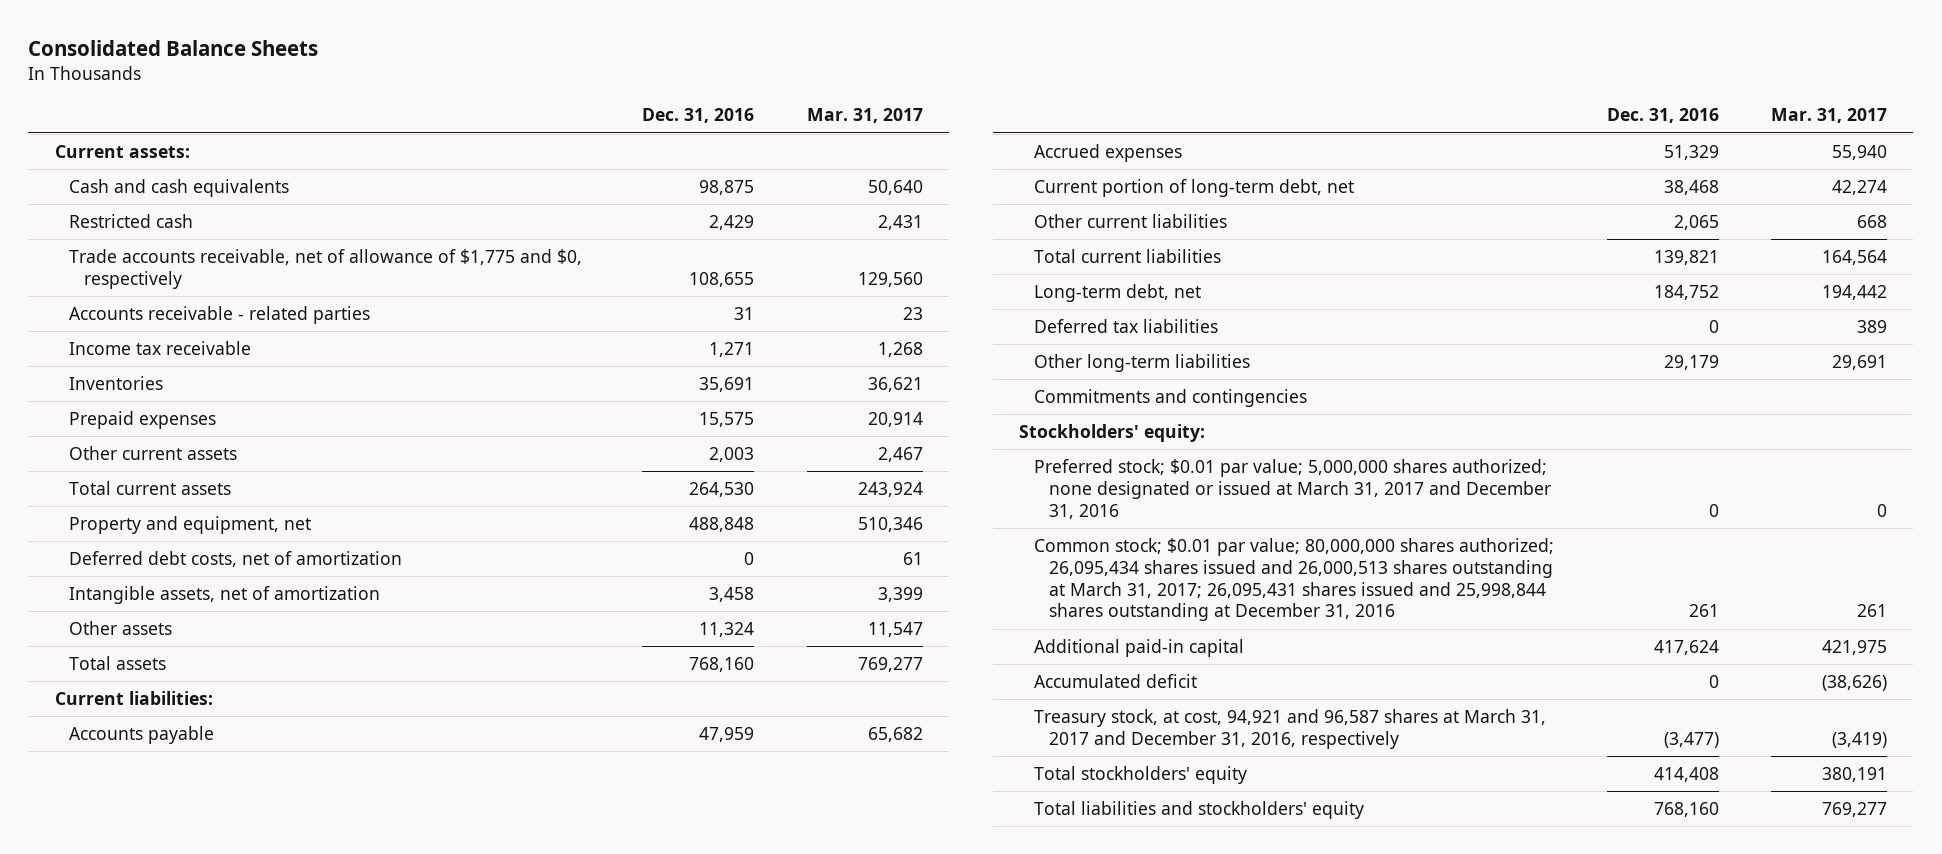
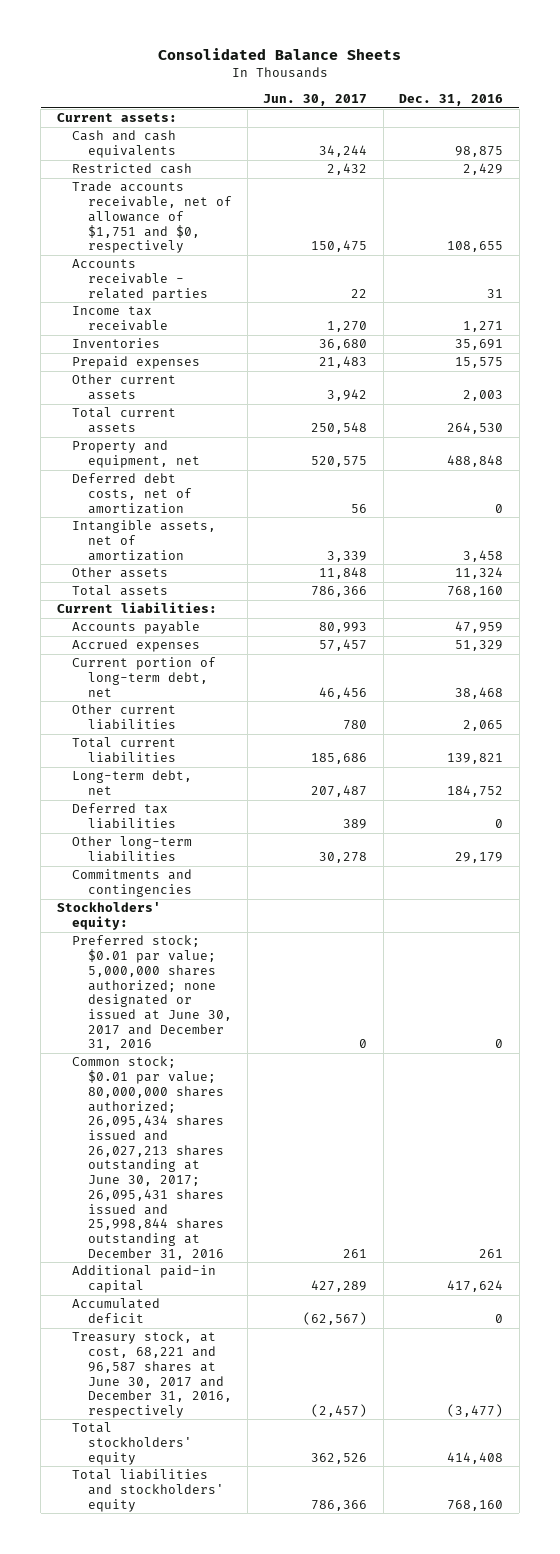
- | Dec. 31, 2016 | Mar. 31, 2017
+ | Jun. 30, 2017 | Dec. 31, 2016
- Trade accounts receivable, net of allowance of $1,775 and $0, respectively | 108,655 | 129,560
+ Trade accounts receivable, net of allowance of $1,751 and $0, respectively | 150,475 | 108,655
- Preferred stock; $0.01 par value; 5,000,000 shares authorized; none designated or issued at March 31, 2017 and December 31, 2016 | 0 | 0
- Common stock; $0.01 par value; 80,000,000 shares authorized; 26,095,434 shares issued and 26,000,513 shares outstanding at March 31, 2017; 26,095,431 shares issued and 25,998,844 shares outstanding at December 31, 2016 | 261 | 261
+ Preferred stock; $0.01 par value; 5,000,000 shares authorized; none designated or issued at June 30, 2017 and December 31, 2016 | 0 | 0
+ Common stock; $0.01 par value; 80,000,000 shares authorized; 26,095,434 shares issued and 26,027,213 shares outstanding at June 30, 2017; 26,095,431 shares issued and 25,998,844 shares outstanding at December 31, 2016 | 261 | 261
- Treasury stock, at cost, 94,921 and 96,587 shares at March 31, 2017 and December 31, 2016, respectively | (3,477) | (3,419)
+ Treasury stock, at cost, 68,221 and 96,587 shares at June 30, 2017 and December 31, 2016, respectively | (2,457) | (3,477)

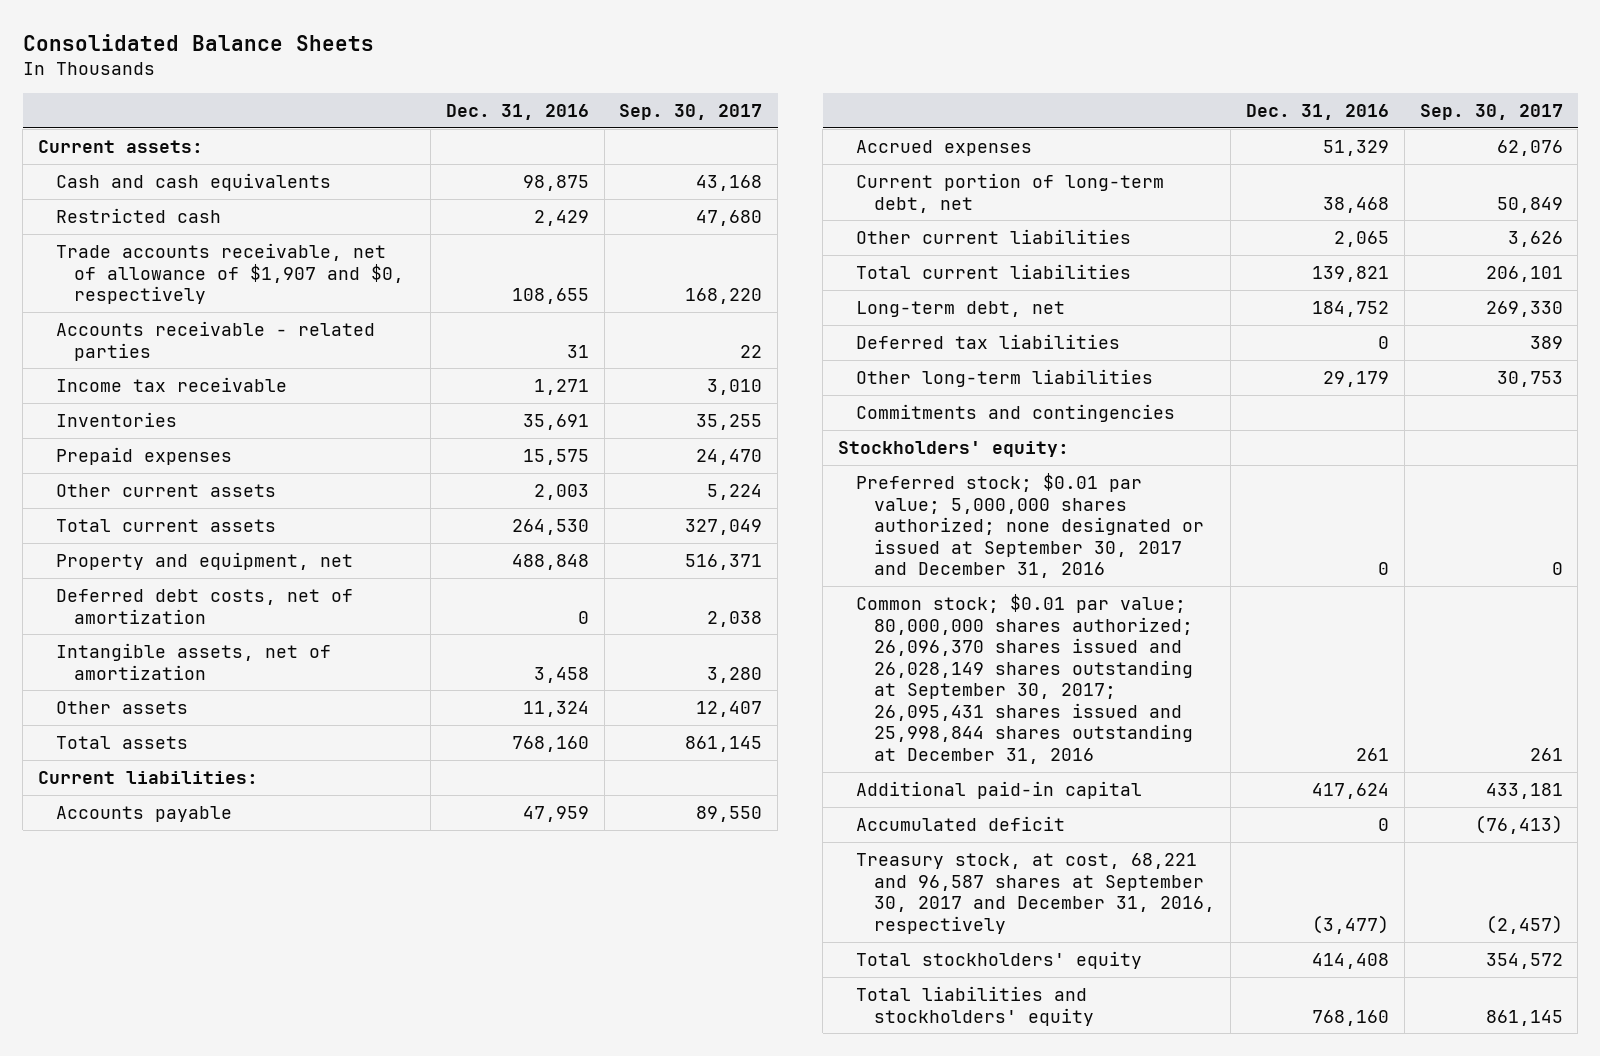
- | Jun. 30, 2017 | Dec. 31, 2016
+ | Dec. 31, 2016 | Sep. 30, 2017
- Trade accounts receivable, net of allowance of $1,751 and $0, respectively | 150,475 | 108,655
+ Trade accounts receivable, net of allowance of $1,907 and $0, respectively | 108,655 | 168,220
- Preferred stock; $0.01 par value; 5,000,000 shares authorized; none designated or issued at June 30, 2017 and December 31, 2016 | 0 | 0
- Common stock; $0.01 par value; 80,000,000 shares authorized; 26,095,434 shares issued and 26,027,213 shares outstanding at June 30, 2017; 26,095,431 shares issued and 25,998,844 shares outstanding at December 31, 2016 | 261 | 261
+ Preferred stock; $0.01 par value; 5,000,000 shares authorized; none designated or issued at September 30, 2017 and December 31, 2016 | 0 | 0
+ Common stock; $0.01 par value; 80,000,000 shares authorized; 26,096,370 shares issued and 26,028,149 shares outstanding at September 30, 2017; 26,095,431 shares issued and 25,998,844 shares outstanding at December 31, 2016 | 261 | 261
- Treasury stock, at cost, 68,221 and 96,587 shares at June 30, 2017 and December 31, 2016, respectively | (2,457) | (3,477)
+ Treasury stock, at cost, 68,221 and 96,587 shares at September 30, 2017 and December 31, 2016, respectively | (3,477) | (2,457)

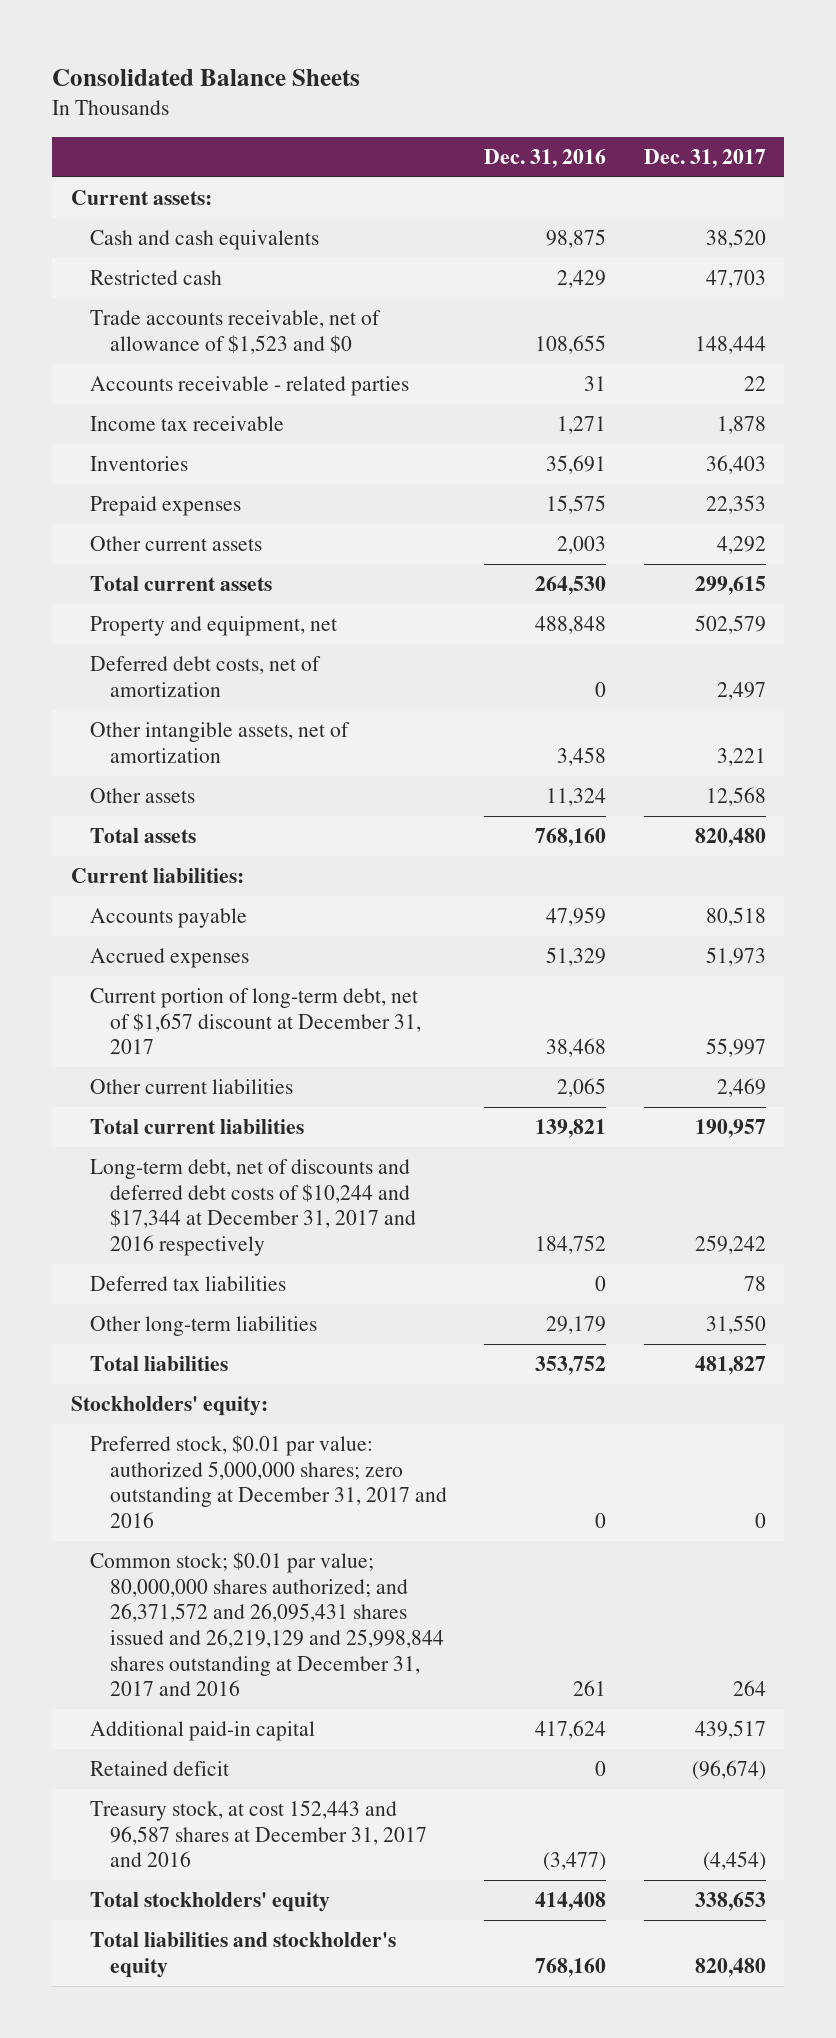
- | Dec. 31, 2016 | Sep. 30, 2017
+ | Dec. 31, 2016 | Dec. 31, 2017
- Trade accounts receivable, net of allowance of $1,907 and $0, respectively | 108,655 | 168,220
+ Trade accounts receivable, net of allowance of $1,523 and $0 | 108,655 | 148,444
- Intangible assets, net of amortization | 3,458 | 3,280
+ Other intangible assets, net of amortization | 3,458 | 3,221
- Current portion of long-term debt, net | 38,468 | 50,849
+ Current portion of long-term debt, net of $1,657 discount at December 31, 2017 | 38,468 | 55,997
- Long-term debt, net | 184,752 | 269,330
+ Long-term debt, net of discounts and deferred debt costs of $10,244 and $17,344 at December 31, 2017 and 2016 respectively | 184,752 | 259,242
- Commitments and contingencies
+ Total liabilities | 353,752 | 481,827
- Preferred stock; $0.01 par value; 5,000,000 shares authorized; none designated or issued at September 30, 2017 and December 31, 2016 | 0 | 0
- Common stock; $0.01 par value; 80,000,000 shares authorized; 26,096,370 shares issued and 26,028,149 shares outstanding at September 30, 2017; 26,095,431 shares issued and 25,998,844 shares outstanding at December 31, 2016 | 261 | 261
+ Preferred stock, $0.01 par value: authorized 5,000,000 shares; zero outstanding at December 31, 2017 and 2016 | 0 | 0
+ Common stock; $0.01 par value; 80,000,000 shares authorized; and 26,371,572 and 26,095,431 shares issued and 26,219,129 and 25,998,844 shares outstanding at December 31, 2017 and 2016 | 261 | 264
- Accumulated deficit | 0 | (76,413)
- Treasury stock, at cost, 68,221 and 96,587 shares at September 30, 2017 and December 31, 2016, respectively | (3,477) | (2,457)
+ Retained deficit | 0 | (96,674)
+ Treasury stock, at cost 152,443 and 96,587 shares at December 31, 2017 and 2016 | (3,477) | (4,454)
- Total liabilities and stockholders' equity | 768,160 | 861,145
+ Total liabilities and stockholder's equity | 768,160 | 820,480

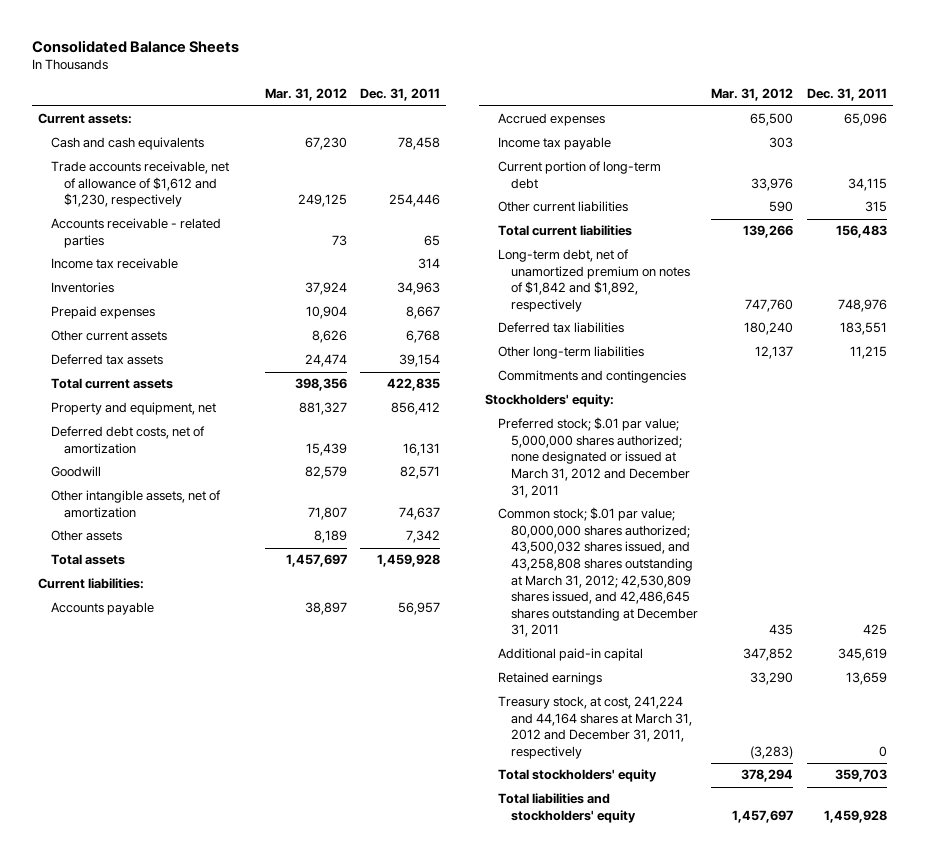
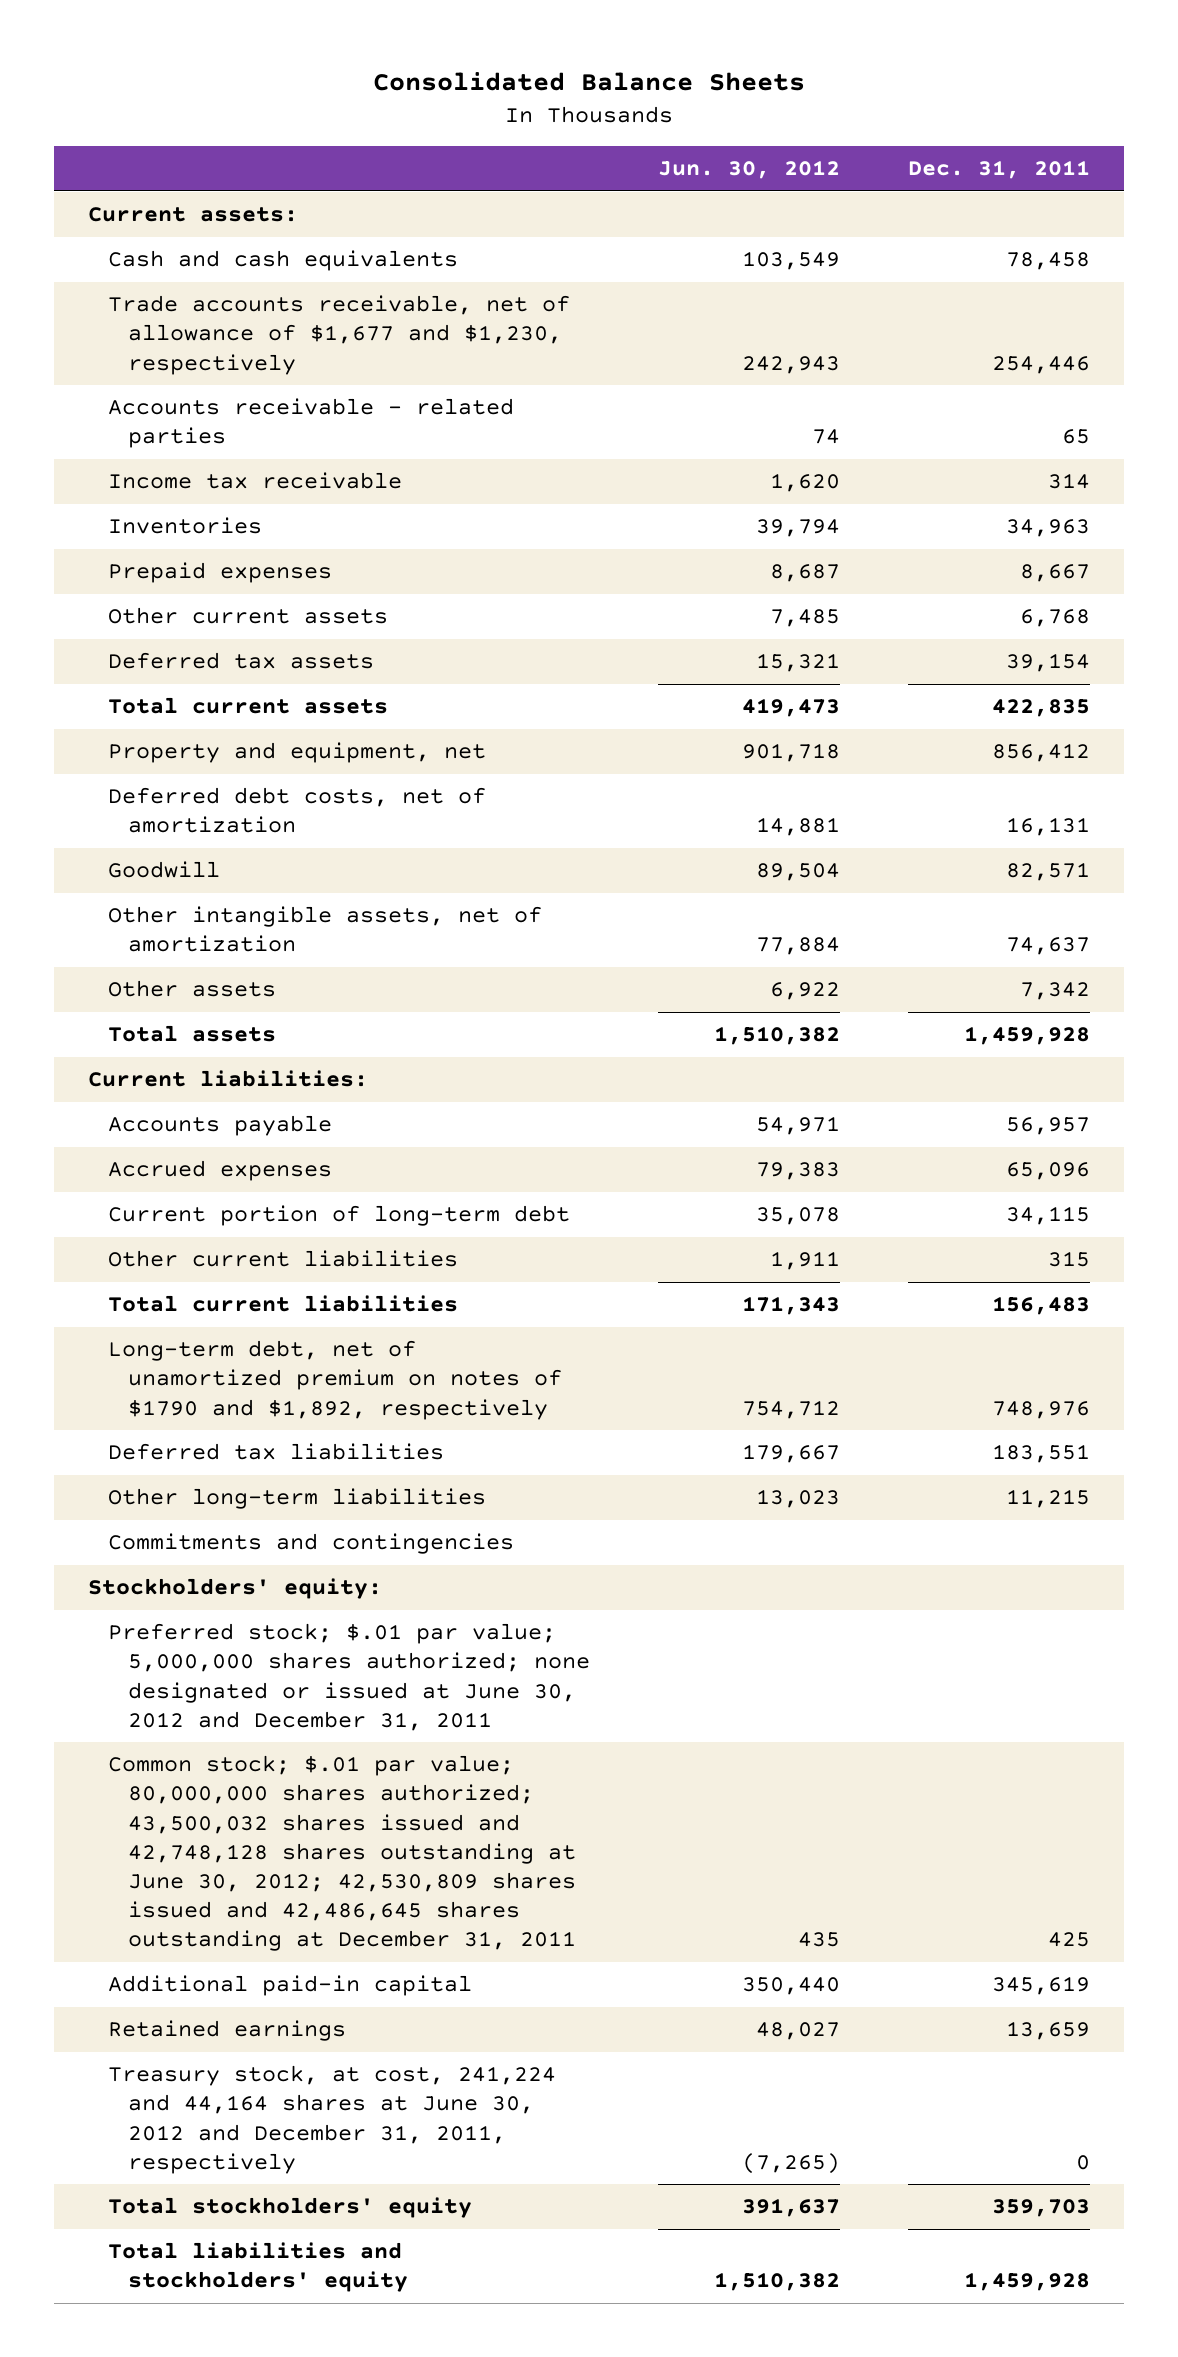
- | Mar. 31, 2012 | Dec. 31, 2011
+ | Jun. 30, 2012 | Dec. 31, 2011
- Trade accounts receivable, net of allowance of $1,612 and $1,230, respectively | 249,125 | 254,446
+ Trade accounts receivable, net of allowance of $1,677 and $1,230, respectively | 242,943 | 254,446
- Income tax payable | 303 |
- Long-term debt, net of unamortized premium on notes of $1,842 and $1,892, respectively | 747,760 | 748,976
+ Long-term debt, net of unamortized premium on notes of $1790 and $1,892, respectively | 754,712 | 748,976
- Preferred stock; $.01 par value; 5,000,000 shares authorized; none designated or issued at March 31, 2012 and December 31, 2011
- Common stock; $.01 par value; 80,000,000 shares authorized; 43,500,032 shares issued, and 43,258,808 shares outstanding at March 31, 2012; 42,530,809 shares issued, and 42,486,645 shares outstanding at December 31, 2011 | 435 | 425
+ Preferred stock; $.01 par value; 5,000,000 shares authorized; none designated or issued at June 30, 2012 and December 31, 2011
+ Common stock; $.01 par value; 80,000,000 shares authorized; 43,500,032 shares issued and 42,748,128 shares outstanding at June 30, 2012; 42,530,809 shares issued and 42,486,645 shares outstanding at December 31, 2011 | 435 | 425
- Treasury stock, at cost, 241,224 and 44,164 shares at March 31, 2012 and December 31, 2011, respectively | (3,283) | 0
+ Treasury stock, at cost, 241,224 and 44,164 shares at June 30, 2012 and December 31, 2011, respectively | (7,265) | 0

